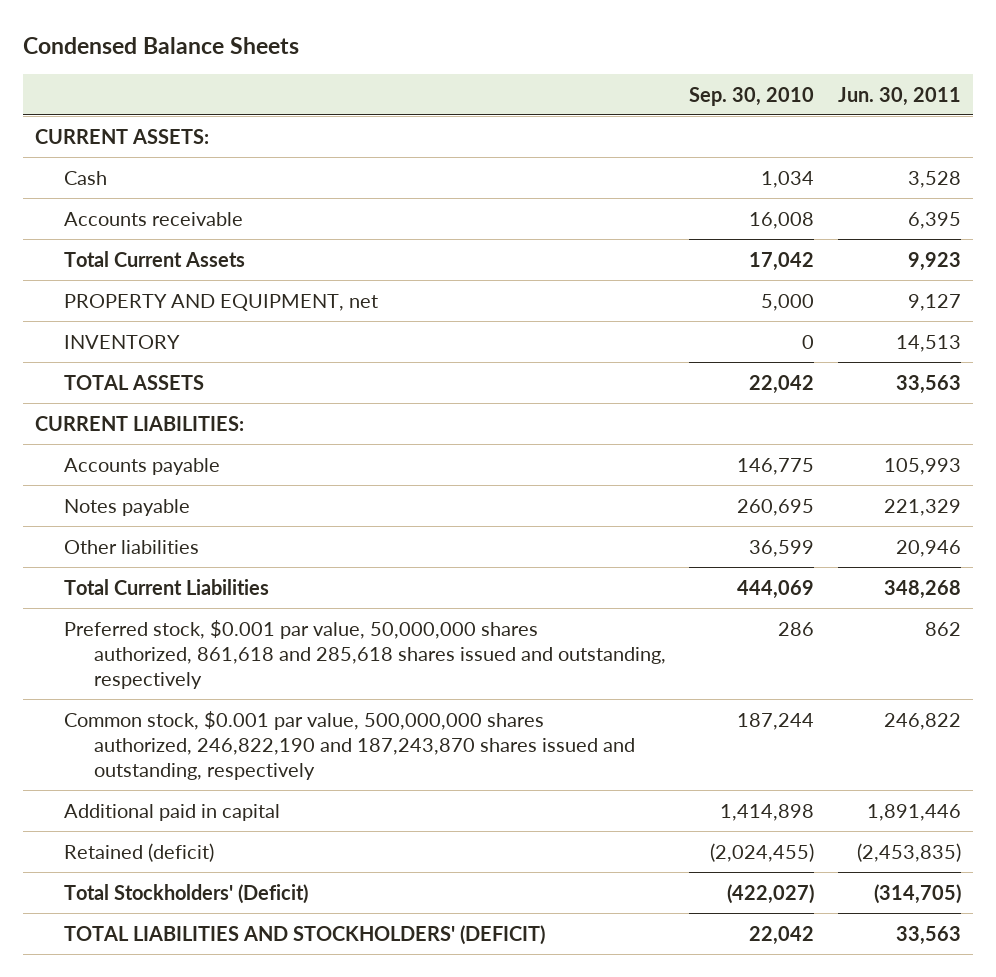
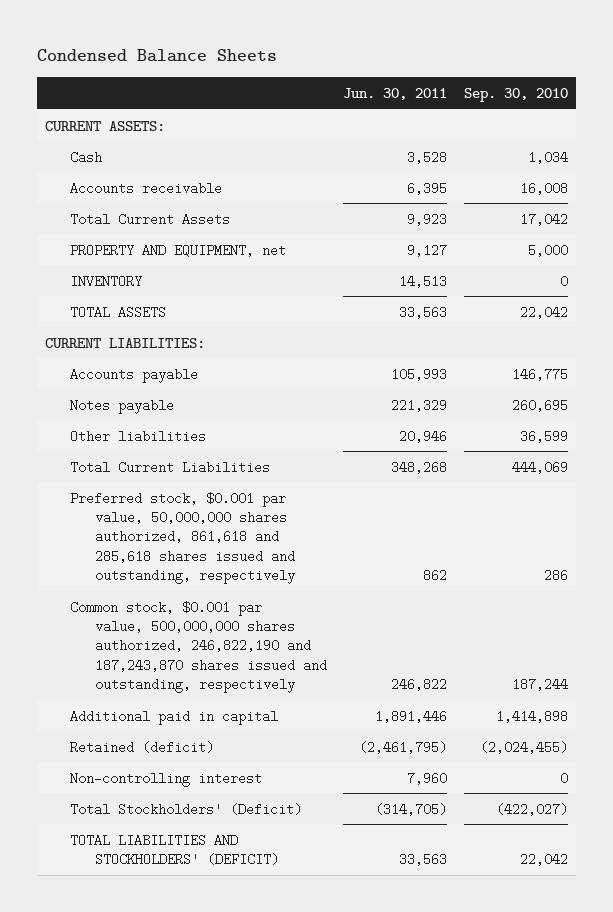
- | Sep. 30, 2010 | Jun. 30, 2011
+ | Jun. 30, 2011 | Sep. 30, 2010
- Retained (deficit) | (2,024,455) | (2,453,835)
+ Retained (deficit) | (2,461,795) | (2,024,455)
+ Non-controlling interest | 7,960 | 0

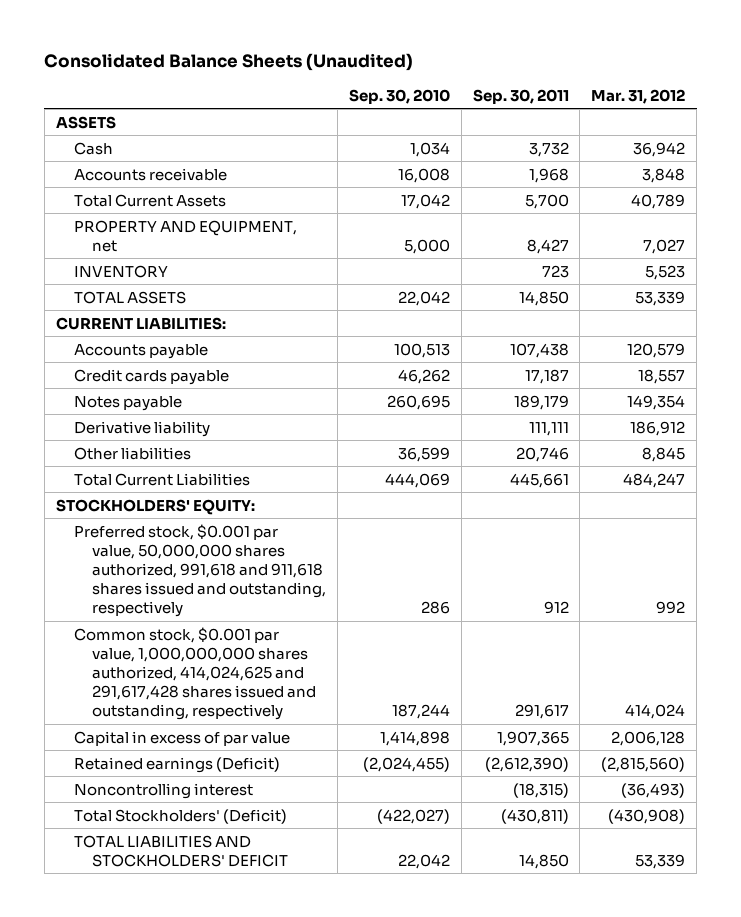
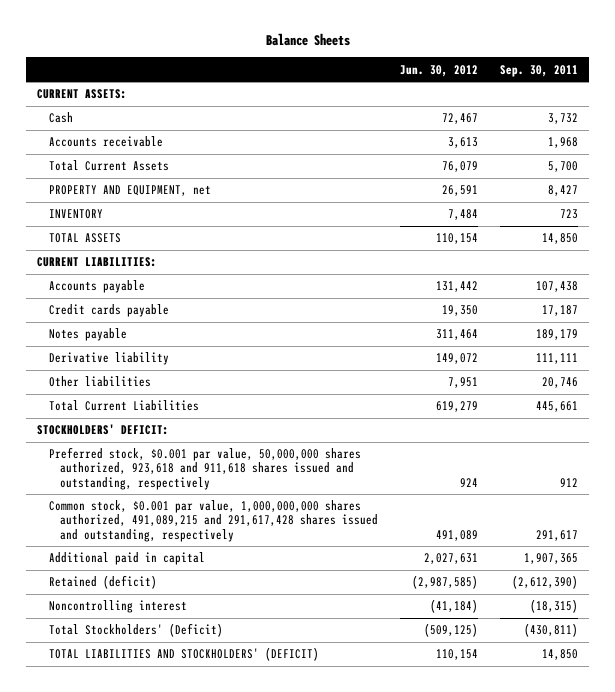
- Consolidated Balance Sheets (Unaudited)
+ Balance Sheets
- | Sep. 30, 2010 | Sep. 30, 2011 | Mar. 31, 2012
+ | Jun. 30, 2012 | Sep. 30, 2011
- ASSETS
+ CURRENT ASSETS:
- STOCKHOLDERS' EQUITY:
- Preferred stock, $0.001 par value, 50,000,000 shares authorized, 991,618 and 911,618 shares issued and outstanding, respectively | 286 | 912 | 992
- Common stock, $0.001 par value, 1,000,000,000 shares authorized, 414,024,625 and 291,617,428 shares issued and outstanding, respectively | 187,244 | 291,617 | 414,024
- Capital in excess of par value | 1,414,898 | 1,907,365 | 2,006,128
- Retained earnings (Deficit) | (2,024,455) | (2,612,390) | (2,815,560)
+ STOCKHOLDERS' DEFICIT:
+ Preferred stock, $0.001 par value, 50,000,000 shares authorized, 923,618 and 911,618 shares issued and outstanding, respectively | 924 | 912
+ Common stock, $0.001 par value, 1,000,000,000 shares authorized, 491,089,215 and 291,617,428 shares issued and outstanding, respectively | 491,089 | 291,617
+ Additional paid in capital | 2,027,631 | 1,907,365
+ Retained (deficit) | (2,987,585) | (2,612,390)
- TOTAL LIABILITIES AND STOCKHOLDERS' DEFICIT | 22,042 | 14,850 | 53,339
+ TOTAL LIABILITIES AND STOCKHOLDERS' (DEFICIT) | 110,154 | 14,850

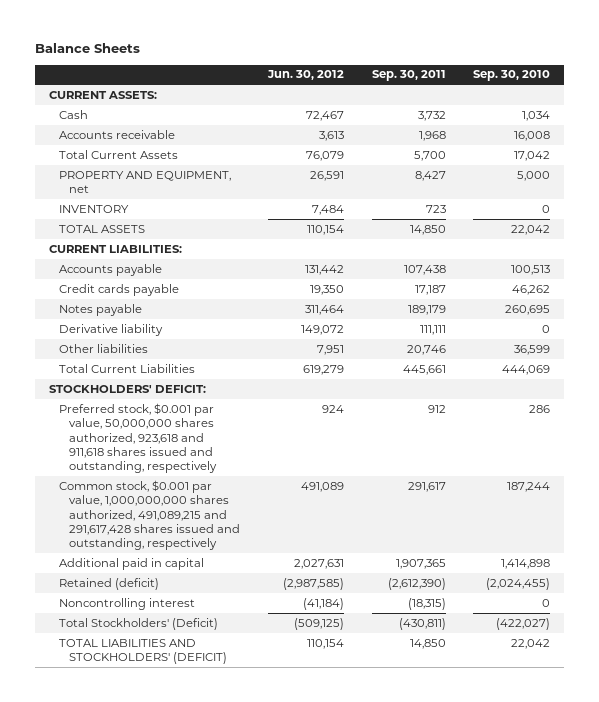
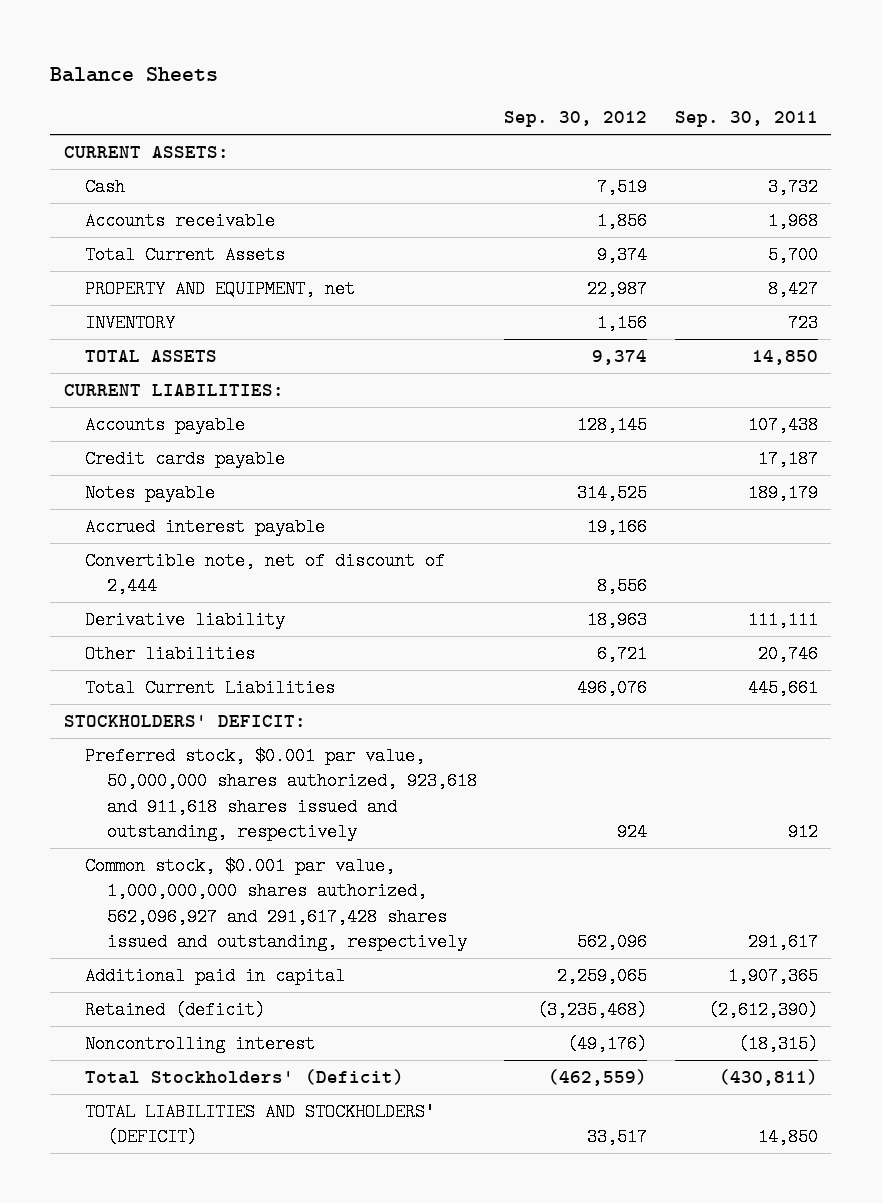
- | Jun. 30, 2012 | Sep. 30, 2011 | Sep. 30, 2010
+ | Sep. 30, 2012 | Sep. 30, 2011
+ Accrued interest payable | 19,166 |
+ Convertible note, net of discount of 2,444 | 8,556 |
- Common stock, $0.001 par value, 1,000,000,000 shares authorized, 491,089,215 and 291,617,428 shares issued and outstanding, respectively | 491,089 | 291,617 | 187,244
+ Common stock, $0.001 par value, 1,000,000,000 shares authorized, 562,096,927 and 291,617,428 shares issued and outstanding, respectively | 562,096 | 291,617

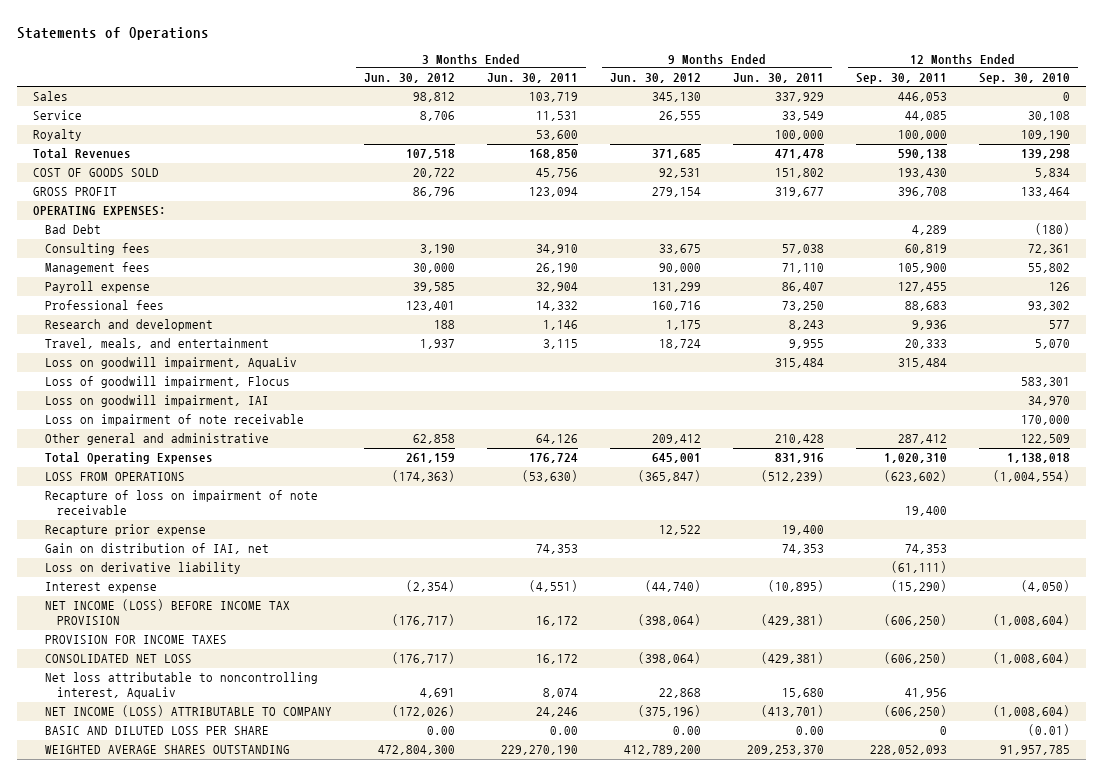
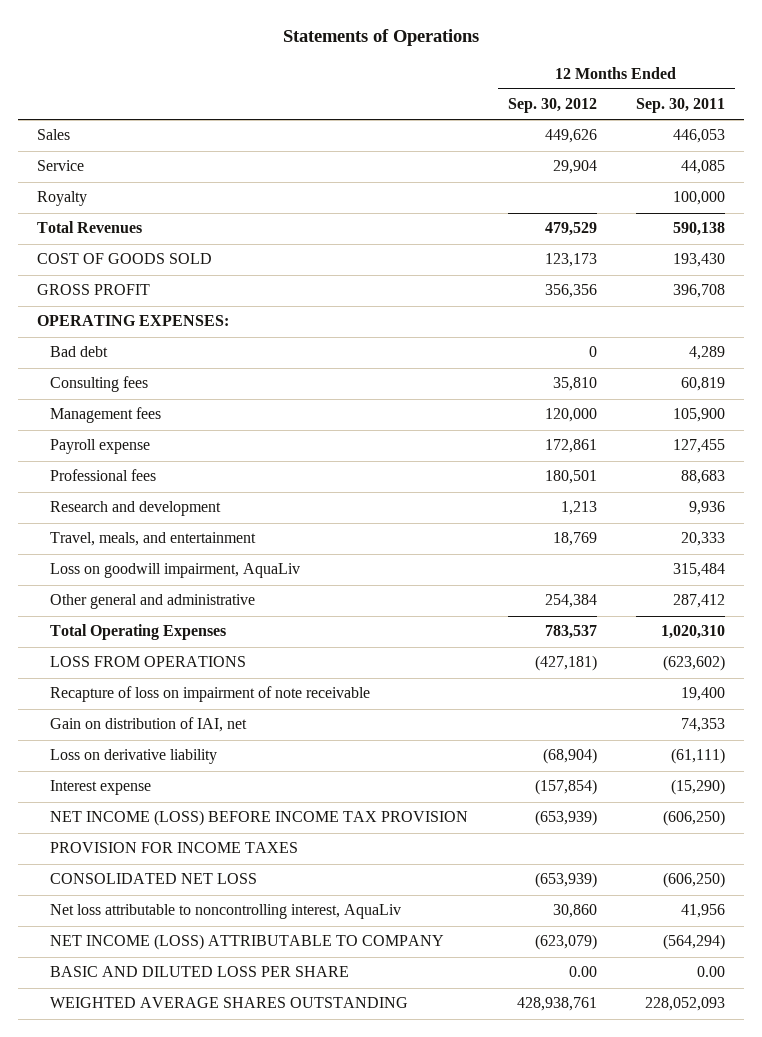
- | 3 Months Ended Jun. 30, 2012 | 3 Months Ended Jun. 30, 2011 | 9 Months Ended Jun. 30, 2012 | 9 Months Ended Jun. 30, 2011 | 12 Months Ended Sep. 30, 2011 | 12 Months Ended Sep. 30, 2010
+ | 12 Months Ended Sep. 30, 2012 | 12 Months Ended Sep. 30, 2011
- Bad Debt | | | | | 4,289 | (180)
+ Bad debt | 0 | 4,289
- Loss of goodwill impairment, Flocus | | | | | | 583,301
- Loss on goodwill impairment, IAI | | | | | | 34,970
- Loss on impairment of note receivable | | | | | | 170,000
- Recapture prior expense | | | 12,522 | 19,400 | |
- NET INCOME (LOSS) ATTRIBUTABLE TO COMPANY | (172,026) | 24,246 | (375,196) | (413,701) | (606,250) | (1,008,604)
- BASIC AND DILUTED LOSS PER SHARE | 0.00 | 0.00 | 0.00 | 0.00 | 0 | (0.01)
+ NET INCOME (LOSS) ATTRIBUTABLE TO COMPANY | (623,079) | (564,294)
+ BASIC AND DILUTED LOSS PER SHARE | 0.00 | 0.00

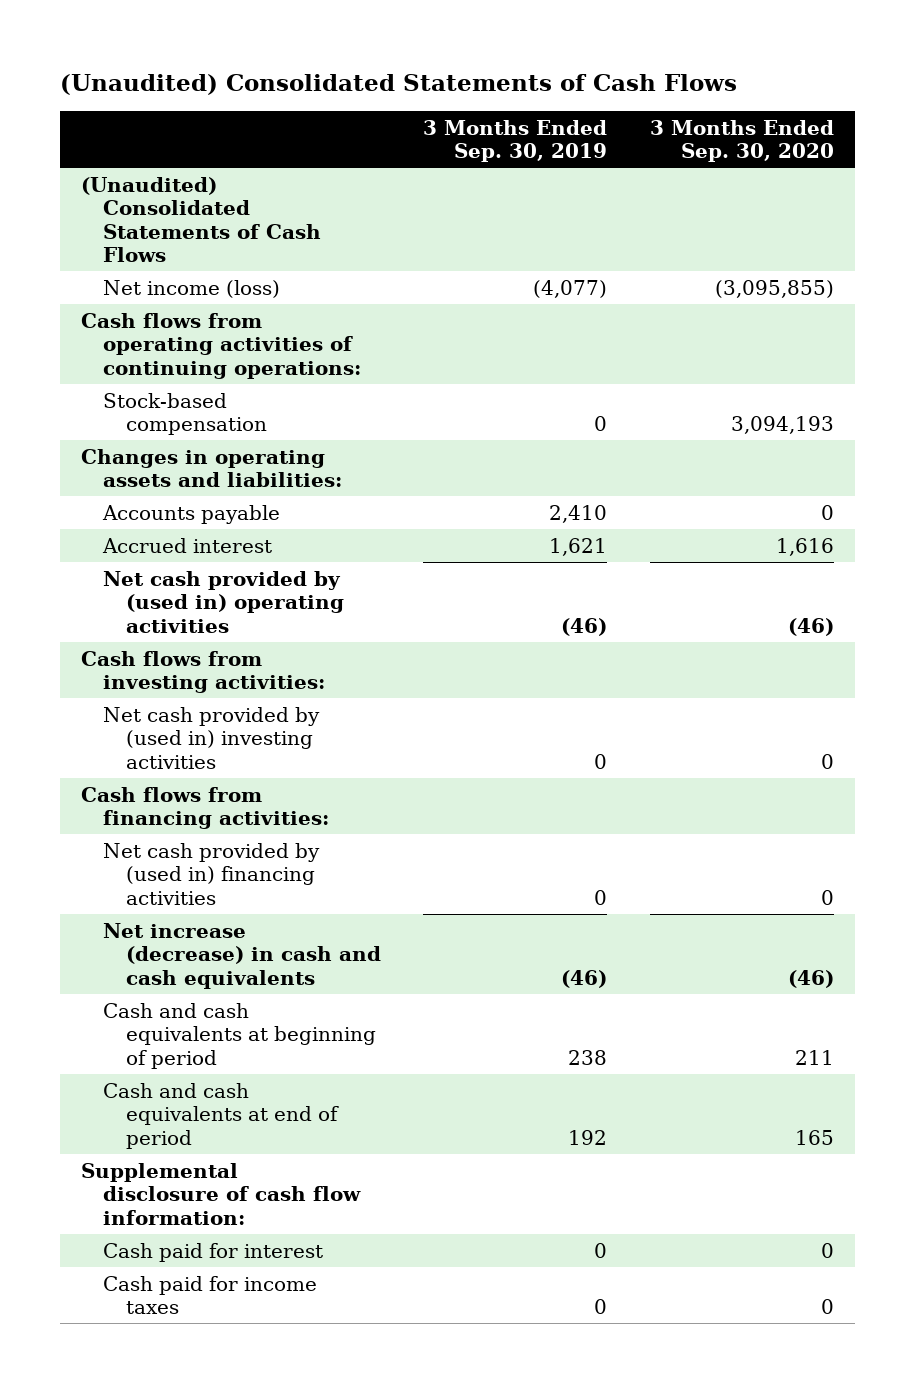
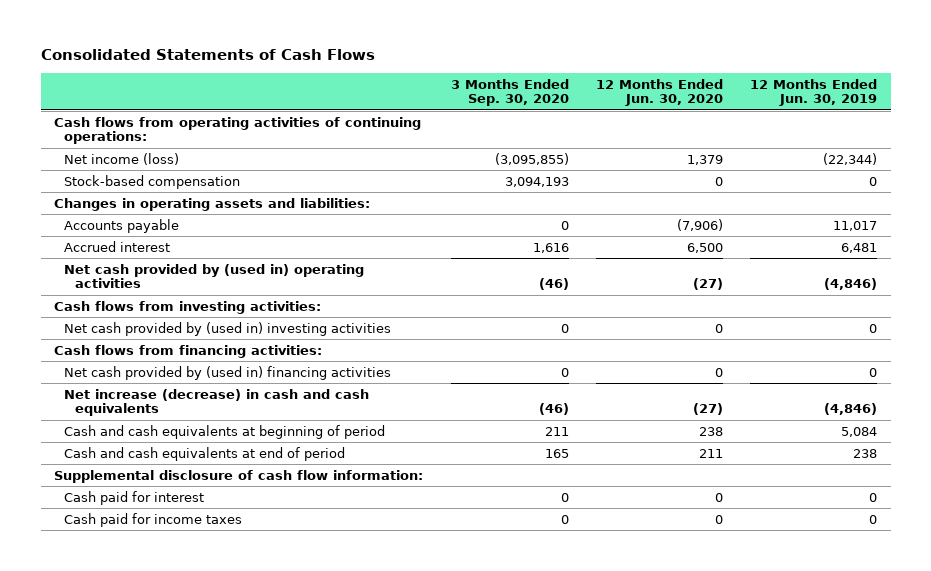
- (Unaudited) Consolidated Statements of Cash Flows
+ Consolidated Statements of Cash Flows
- | 3 Months Ended Sep. 30, 2019 | 3 Months Ended Sep. 30, 2020
+ | 3 Months Ended Sep. 30, 2020 | 12 Months Ended Jun. 30, 2020 | 12 Months Ended Jun. 30, 2019
- (Unaudited) Consolidated Statements of Cash Flows
moved down: Net income (loss) | (3,095,855) | 1,379 | (22,344)

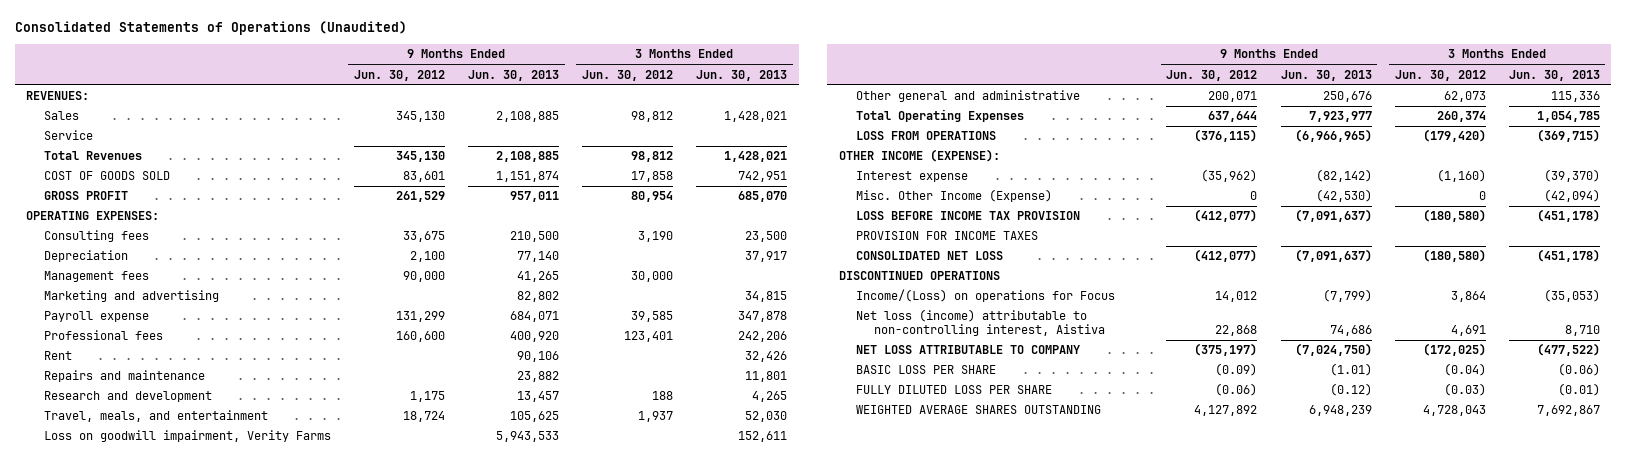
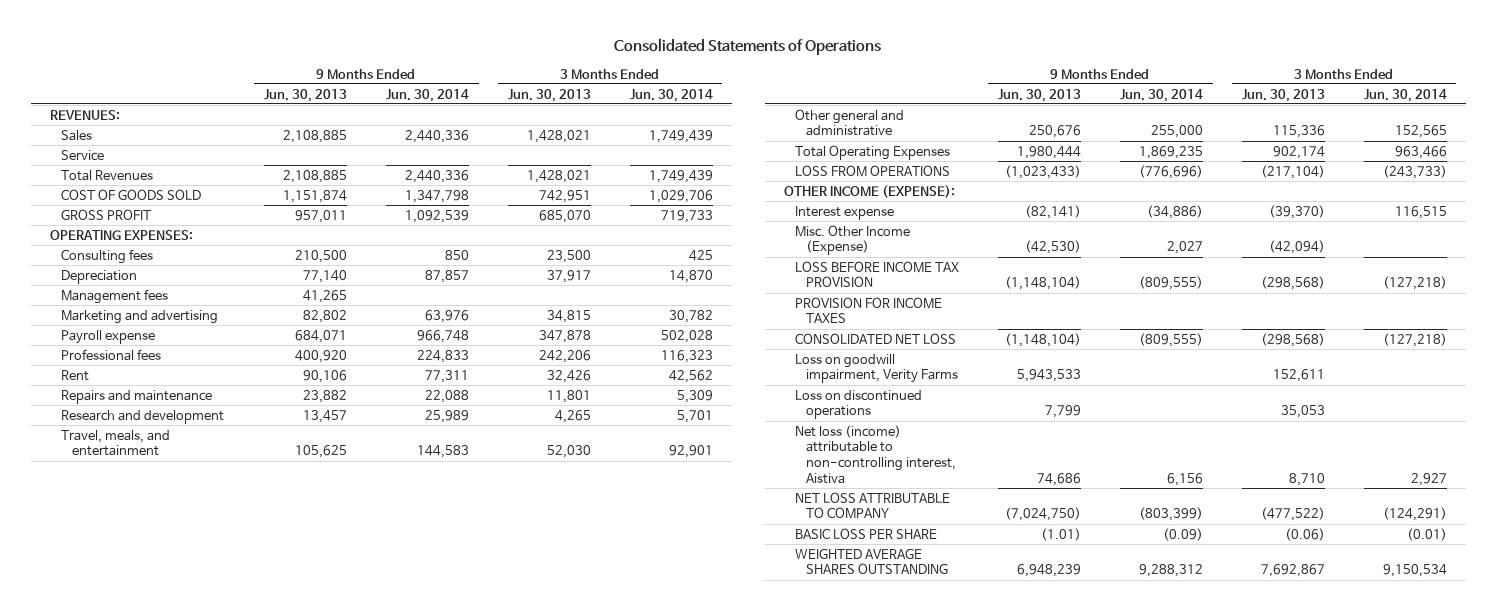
- Consolidated Statements of Operations (Unaudited)
+ Consolidated Statements of Operations
- | 9 Months Ended Jun. 30, 2012 | 9 Months Ended Jun. 30, 2013 | 3 Months Ended Jun. 30, 2012 | 3 Months Ended Jun. 30, 2013
+ | 9 Months Ended Jun. 30, 2013 | 9 Months Ended Jun. 30, 2014 | 3 Months Ended Jun. 30, 2013 | 3 Months Ended Jun. 30, 2014
- Total Operating Expenses | 637,644 | 7,923,977 | 260,374 | 1,054,785
- LOSS FROM OPERATIONS | (376,115) | (6,966,965) | (179,420) | (369,715)
+ Total Operating Expenses | 1,980,444 | 1,869,235 | 902,174 | 963,466
+ LOSS FROM OPERATIONS | (1,023,433) | (776,696) | (217,104) | (243,733)
- Interest expense | (35,962) | (82,142) | (1,160) | (39,370)
+ Interest expense | (82,141) | (34,886) | (39,370) | 116,515
- LOSS BEFORE INCOME TAX PROVISION | (412,077) | (7,091,637) | (180,580) | (451,178)
+ LOSS BEFORE INCOME TAX PROVISION | (1,148,104) | (809,555) | (298,568) | (127,218)
- CONSOLIDATED NET LOSS | (412,077) | (7,091,637) | (180,580) | (451,178)
- DISCONTINUED OPERATIONS
- Income/(Loss) on operations for Focus | 14,012 | (7,799) | 3,864 | (35,053)
+ CONSOLIDATED NET LOSS | (1,148,104) | (809,555) | (298,568) | (127,218)
moved down: Loss on goodwill impairment, Verity Farms | 5,943,533 | | 152,611 |
+ Loss on discontinued operations | 7,799 | | 35,053 |
- FULLY DILUTED LOSS PER SHARE | (0.06) | (0.12) | (0.03) | (0.01)

